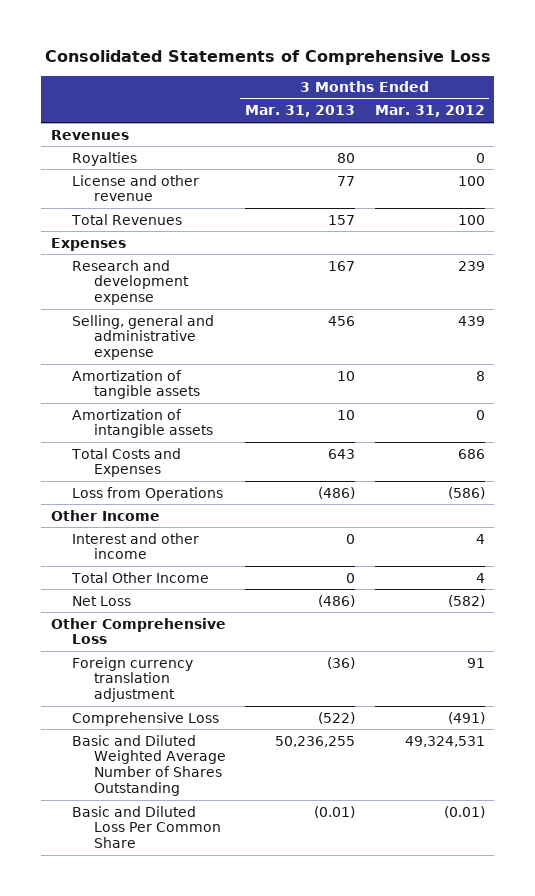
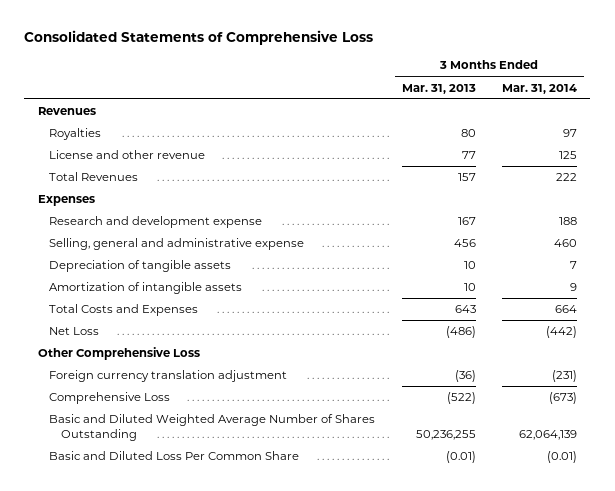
- | 3 Months Ended Mar. 31, 2013 | 3 Months Ended Mar. 31, 2012
+ | 3 Months Ended Mar. 31, 2013 | 3 Months Ended Mar. 31, 2014
- Amortization of tangible assets | 10 | 8
+ Depreciation of tangible assets | 10 | 7
- Loss from Operations | (486) | (586)
- Other Income
- Interest and other income | 0 | 4
- Total Other Income | 0 | 4

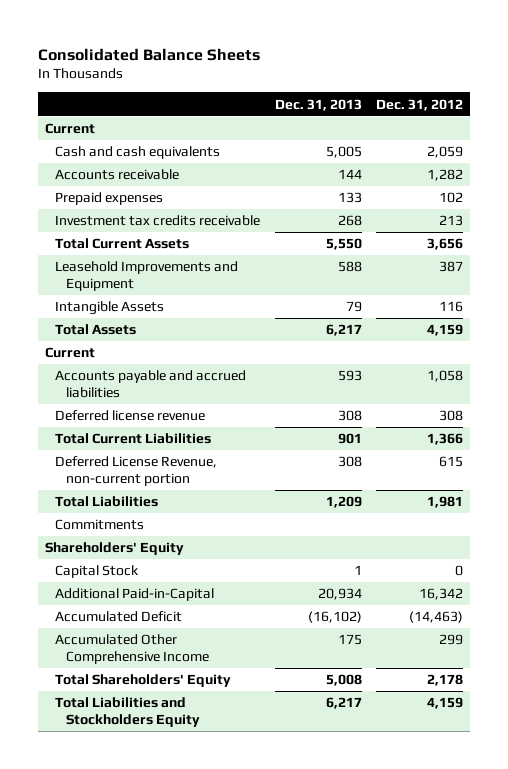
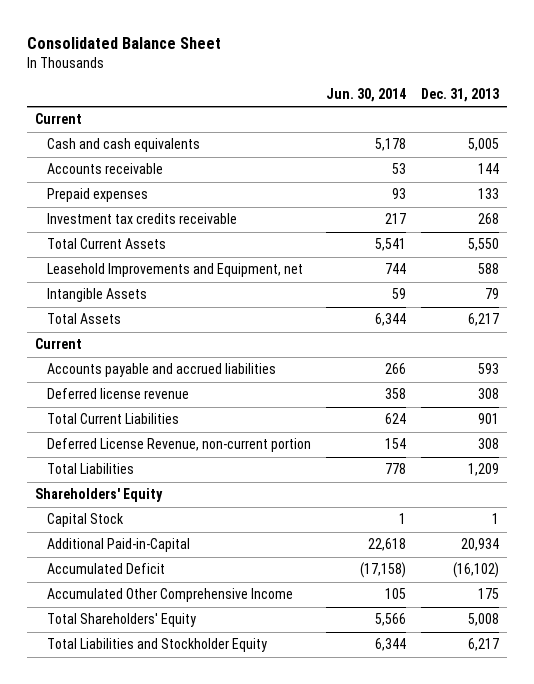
- Consolidated Balance Sheets
+ Consolidated Balance Sheet
- | Dec. 31, 2013 | Dec. 31, 2012
+ | Jun. 30, 2014 | Dec. 31, 2013
- Leasehold Improvements and Equipment | 588 | 387
+ Leasehold Improvements and Equipment, net | 744 | 588
- Commitments
- Total Liabilities and Stockholders Equity | 6,217 | 4,159
+ Total Liabilities and Stockholder Equity | 6,344 | 6,217

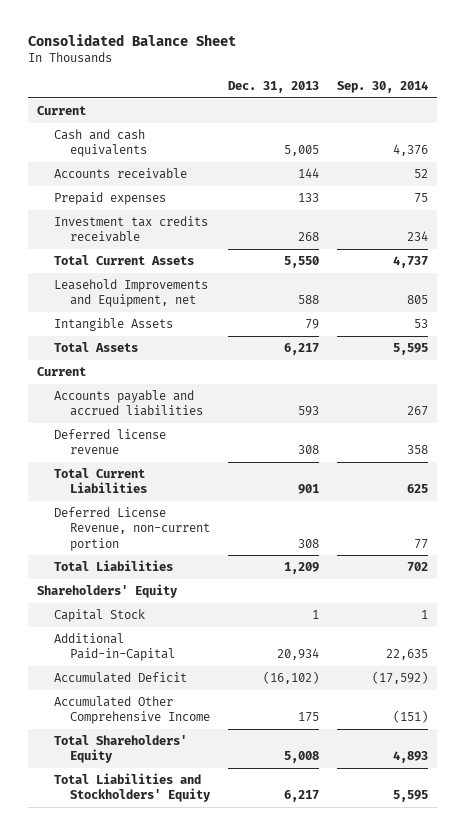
- | Jun. 30, 2014 | Dec. 31, 2013
+ | Dec. 31, 2013 | Sep. 30, 2014
- Total Liabilities and Stockholder Equity | 6,344 | 6,217
+ Total Liabilities and Stockholders' Equity | 6,217 | 5,595

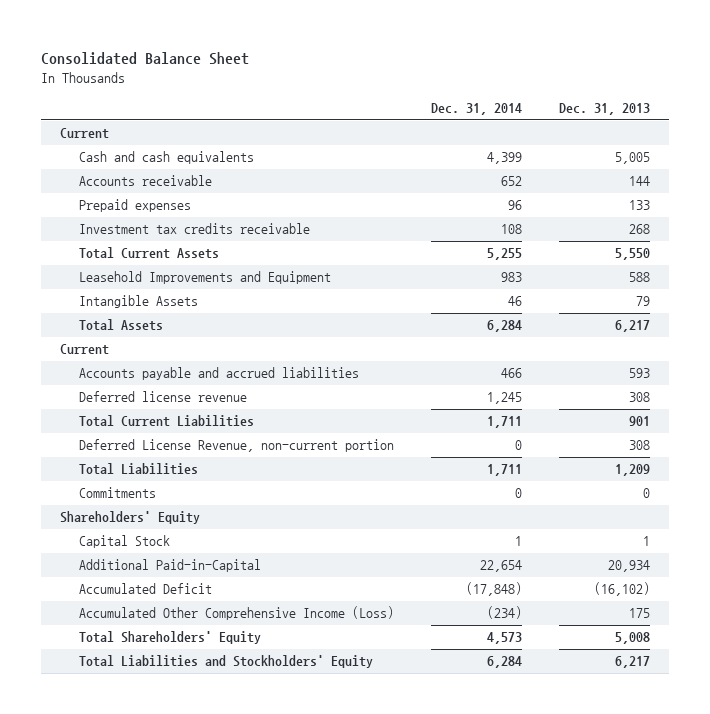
- | Dec. 31, 2013 | Sep. 30, 2014
+ | Dec. 31, 2014 | Dec. 31, 2013
- Leasehold Improvements and Equipment, net | 588 | 805
+ Leasehold Improvements and Equipment | 983 | 588
+ Commitments | 0 | 0
- Accumulated Other Comprehensive Income | 175 | (151)
+ Accumulated Other Comprehensive Income (Loss) | (234) | 175

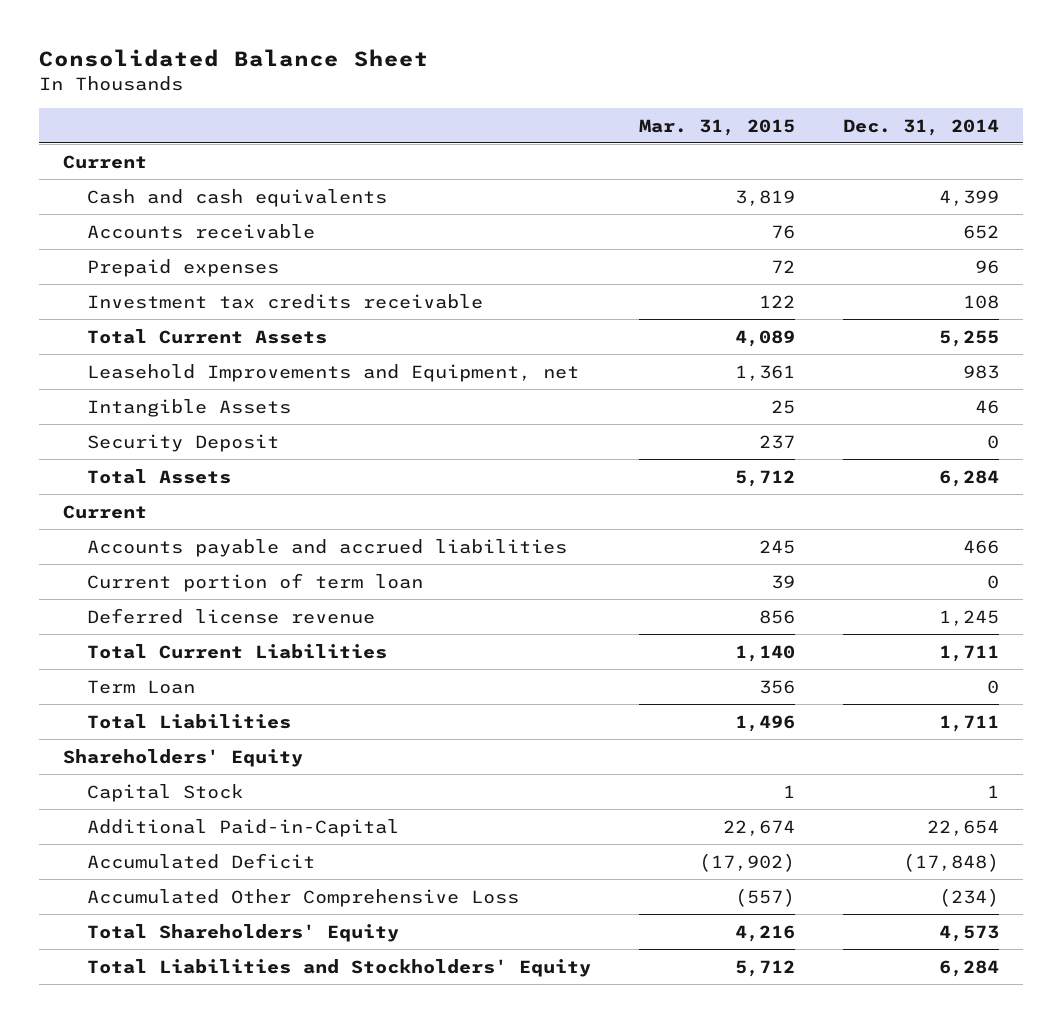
- | Dec. 31, 2014 | Dec. 31, 2013
+ | Mar. 31, 2015 | Dec. 31, 2014
- Leasehold Improvements and Equipment | 983 | 588
+ Leasehold Improvements and Equipment, net | 1,361 | 983
+ Security Deposit | 237 | 0
+ Current portion of term loan | 39 | 0
- Deferred License Revenue, non-current portion | 0 | 308
+ Term Loan | 356 | 0
- Commitments | 0 | 0
- Accumulated Other Comprehensive Income (Loss) | (234) | 175
+ Accumulated Other Comprehensive Loss | (557) | (234)

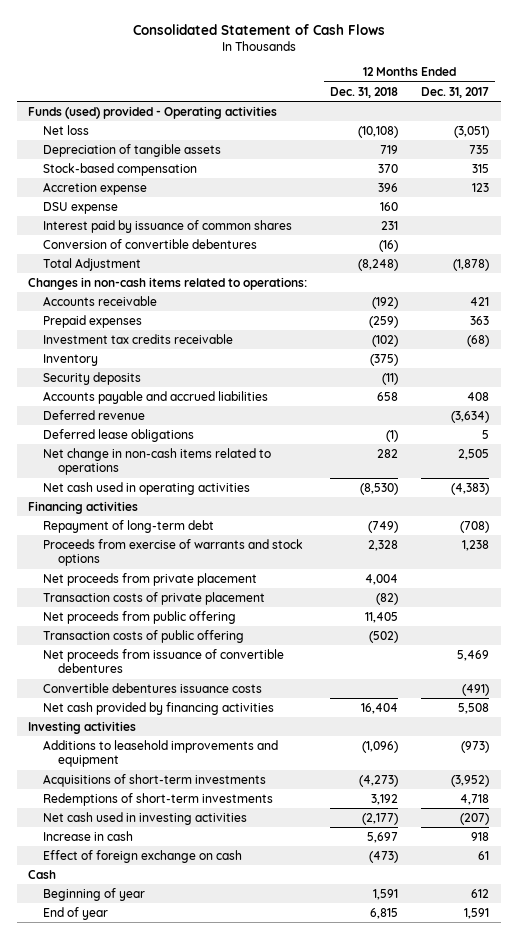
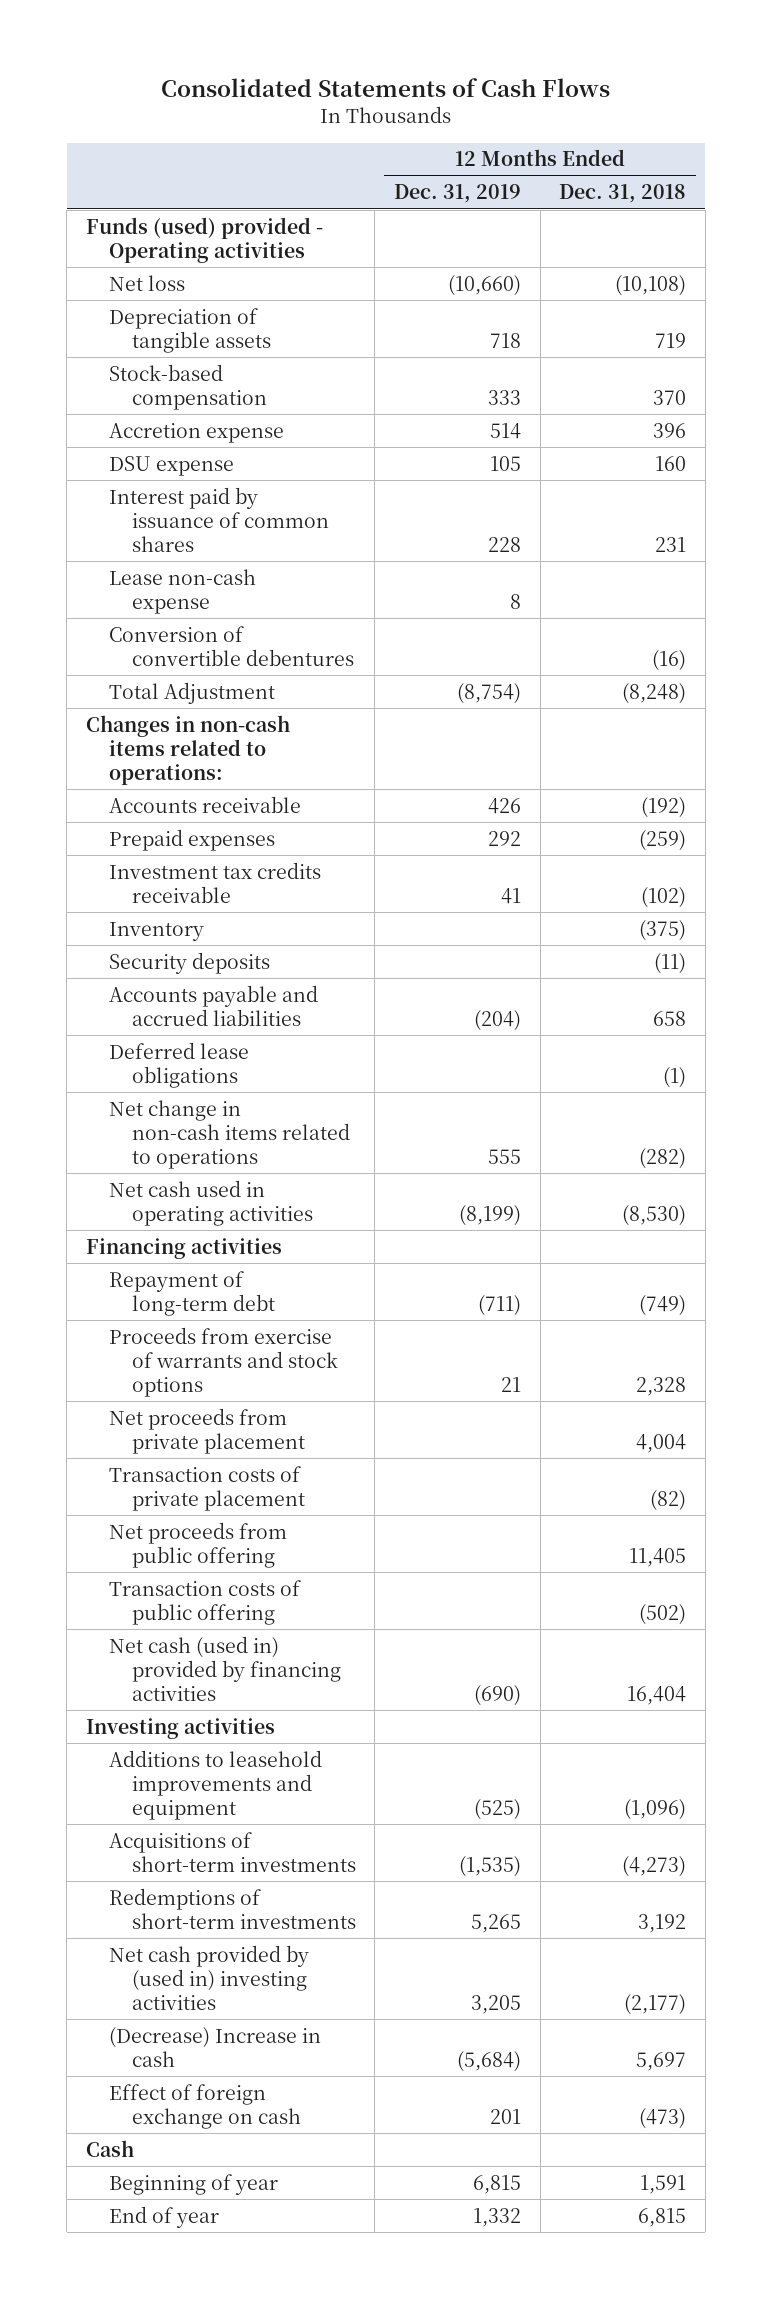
- Consolidated Statement of Cash Flows
+ Consolidated Statements of Cash Flows
- | 12 Months Ended Dec. 31, 2018 | 12 Months Ended Dec. 31, 2017
+ | 12 Months Ended Dec. 31, 2019 | 12 Months Ended Dec. 31, 2018
+ Lease non-cash expense | 8 |
- Deferred revenue | | (3,634)
- Net change in non-cash items related to operations | 282 | 2,505
+ Net change in non-cash items related to operations | 555 | (282)
- Net proceeds from issuance of convertible debentures | | 5,469
- Convertible debentures issuance costs | | (491)
- Net cash provided by financing activities | 16,404 | 5,508
+ Net cash (used in) provided by financing activities | (690) | 16,404
- Net cash used in investing activities | (2,177) | (207)
- Increase in cash | 5,697 | 918
+ Net cash provided by (used in) investing activities | 3,205 | (2,177)
+ (Decrease) Increase in cash | (5,684) | 5,697

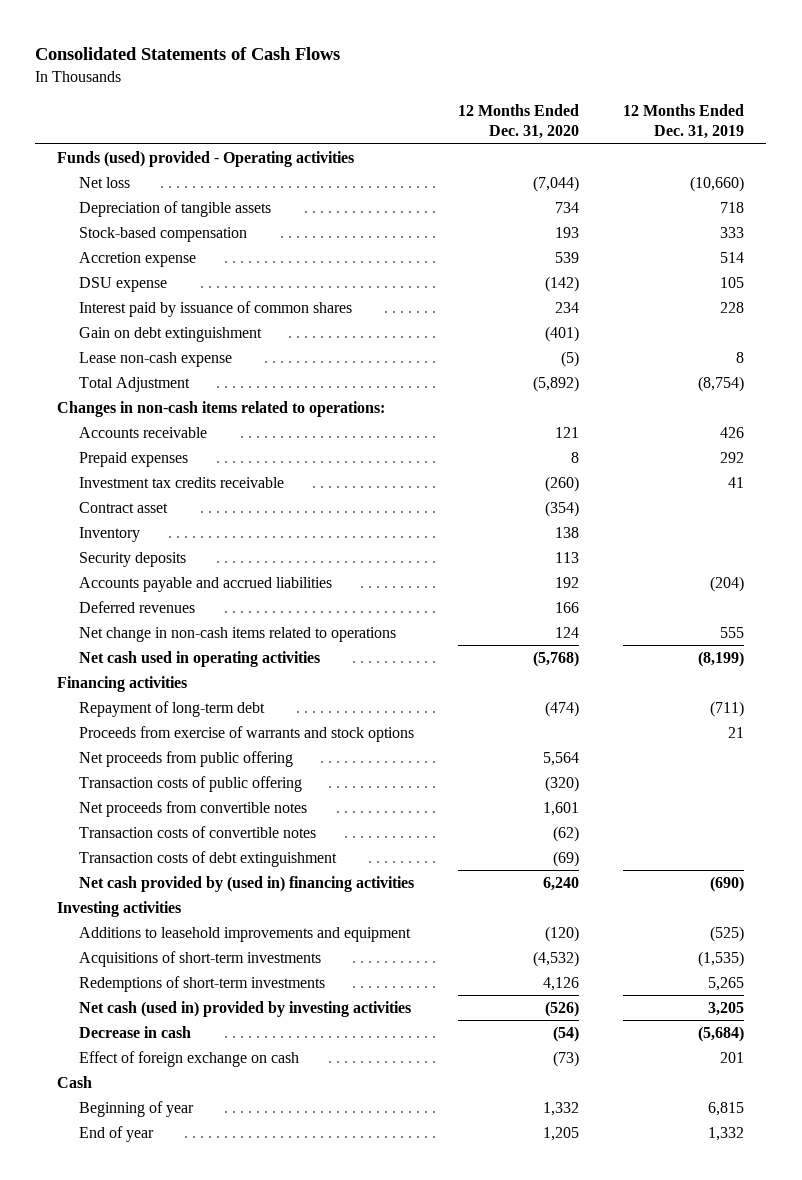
- | 12 Months Ended Dec. 31, 2019 | 12 Months Ended Dec. 31, 2018
+ | 12 Months Ended Dec. 31, 2020 | 12 Months Ended Dec. 31, 2019
+ Gain on debt extinguishment | (401) |
- Conversion of convertible debentures | | (16)
+ Contract asset | (354) |
- Deferred lease obligations | | (1)
+ Deferred revenues | 166 |
- Net proceeds from private placement | | 4,004
- Transaction costs of private placement | | (82)
- Net cash (used in) provided by financing activities | (690) | 16,404
+ Net proceeds from convertible notes | 1,601 |
+ Transaction costs of convertible notes | (62) |
+ Transaction costs of debt extinguishment | (69) |
+ Net cash provided by (used in) financing activities | 6,240 | (690)
- Net cash provided by (used in) investing activities | 3,205 | (2,177)
- (Decrease) Increase in cash | (5,684) | 5,697
+ Net cash (used in) provided by investing activities | (526) | 3,205
+ Decrease in cash | (54) | (5,684)

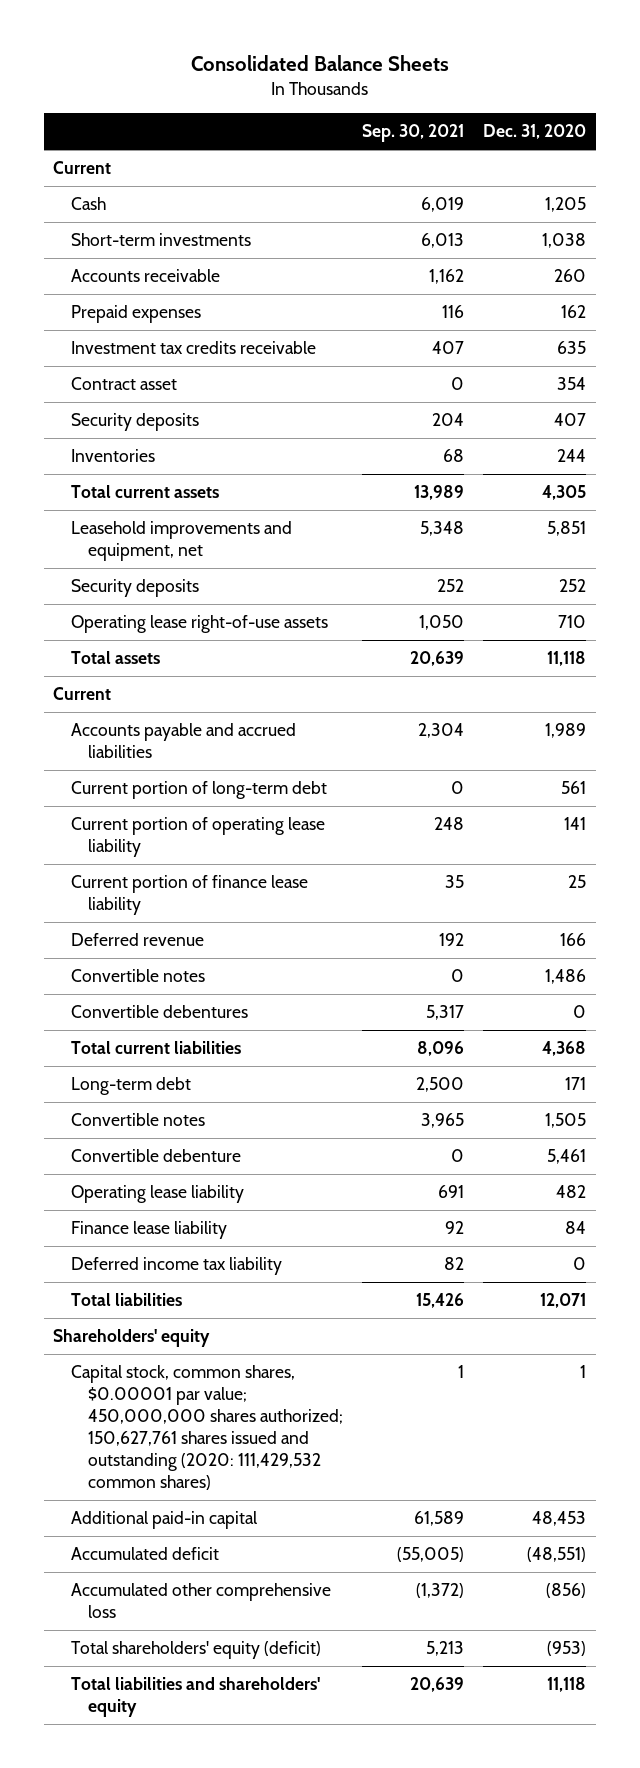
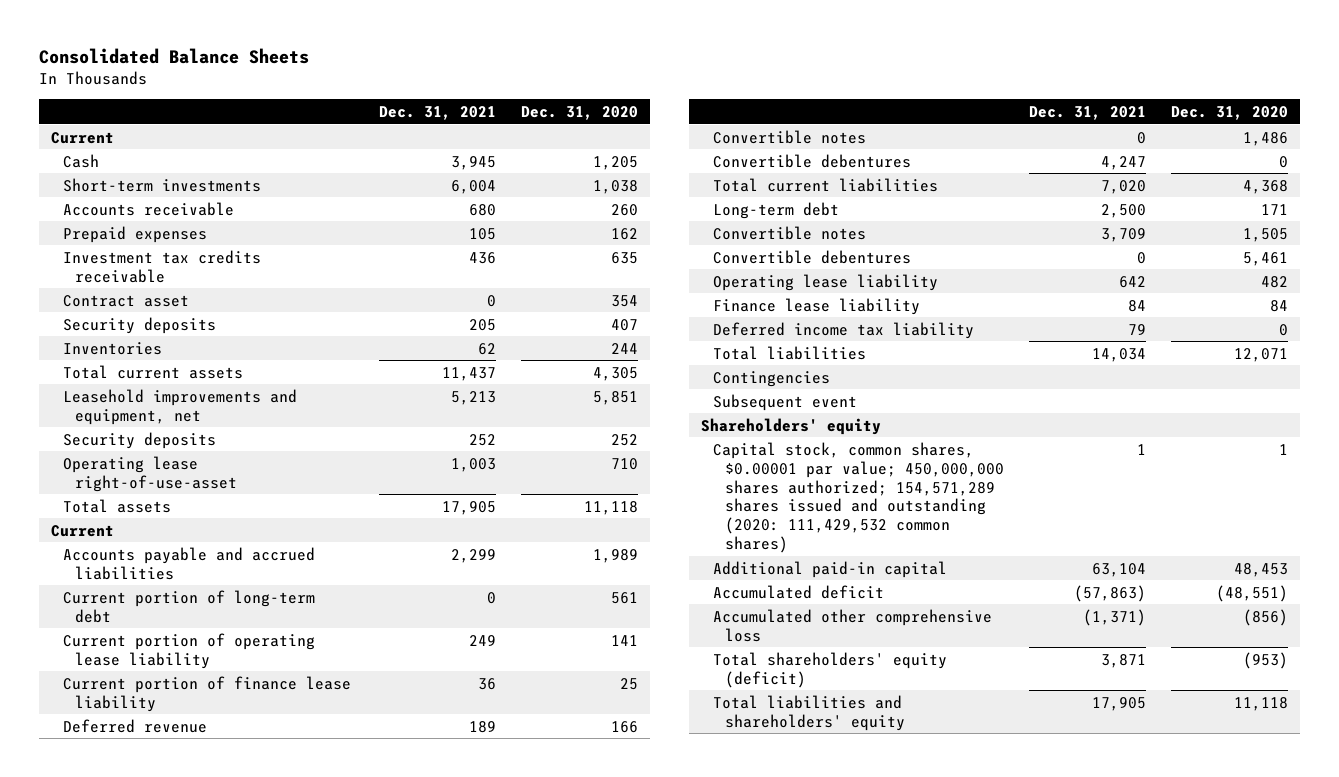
- | Sep. 30, 2021 | Dec. 31, 2020
+ | Dec. 31, 2021 | Dec. 31, 2020
- Operating lease right-of-use assets | 1,050 | 710
+ Operating lease right-of-use-asset | 1,003 | 710
- Convertible debenture | 0 | 5,461
+ Convertible debentures | 0 | 5,461
+ Contingencies
+ Subsequent event
- Capital stock, common shares, $0.00001 par value; 450,000,000 shares authorized; 150,627,761 shares issued and outstanding (2020: 111,429,532 common shares) | 1 | 1
+ Capital stock, common shares, $0.00001 par value; 450,000,000 shares authorized; 154,571,289 shares issued and outstanding (2020: 111,429,532 common shares) | 1 | 1

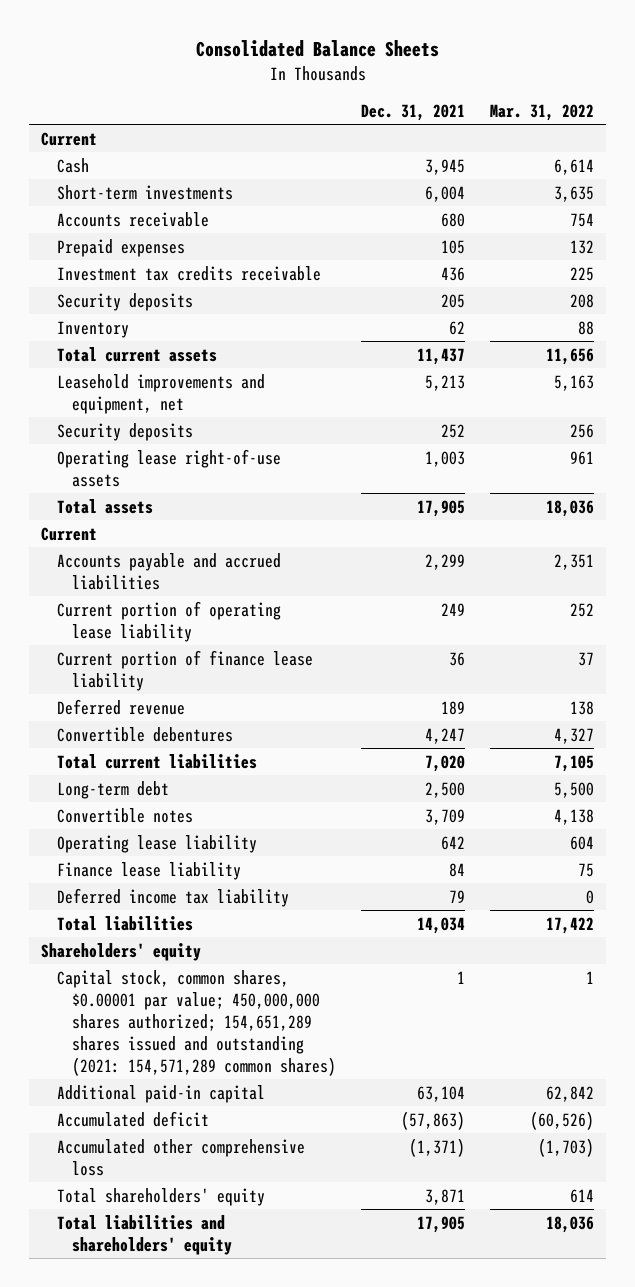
- | Dec. 31, 2021 | Dec. 31, 2020
+ | Dec. 31, 2021 | Mar. 31, 2022
- Contract asset | 0 | 354
- Inventories | 62 | 244
+ Inventory | 62 | 88
- Operating lease right-of-use-asset | 1,003 | 710
+ Operating lease right-of-use assets | 1,003 | 961
- Current portion of long-term debt | 0 | 561
- Convertible notes | 0 | 1,486
- Convertible debentures | 0 | 5,461
- Contingencies
- Subsequent event
- Capital stock, common shares, $0.00001 par value; 450,000,000 shares authorized; 154,571,289 shares issued and outstanding (2020: 111,429,532 common shares) | 1 | 1
+ Capital stock, common shares, $0.00001 par value; 450,000,000 shares authorized; 154,651,289 shares issued and outstanding (2021: 154,571,289 common shares) | 1 | 1
- Total shareholders' equity (deficit) | 3,871 | (953)
+ Total shareholders' equity | 3,871 | 614

